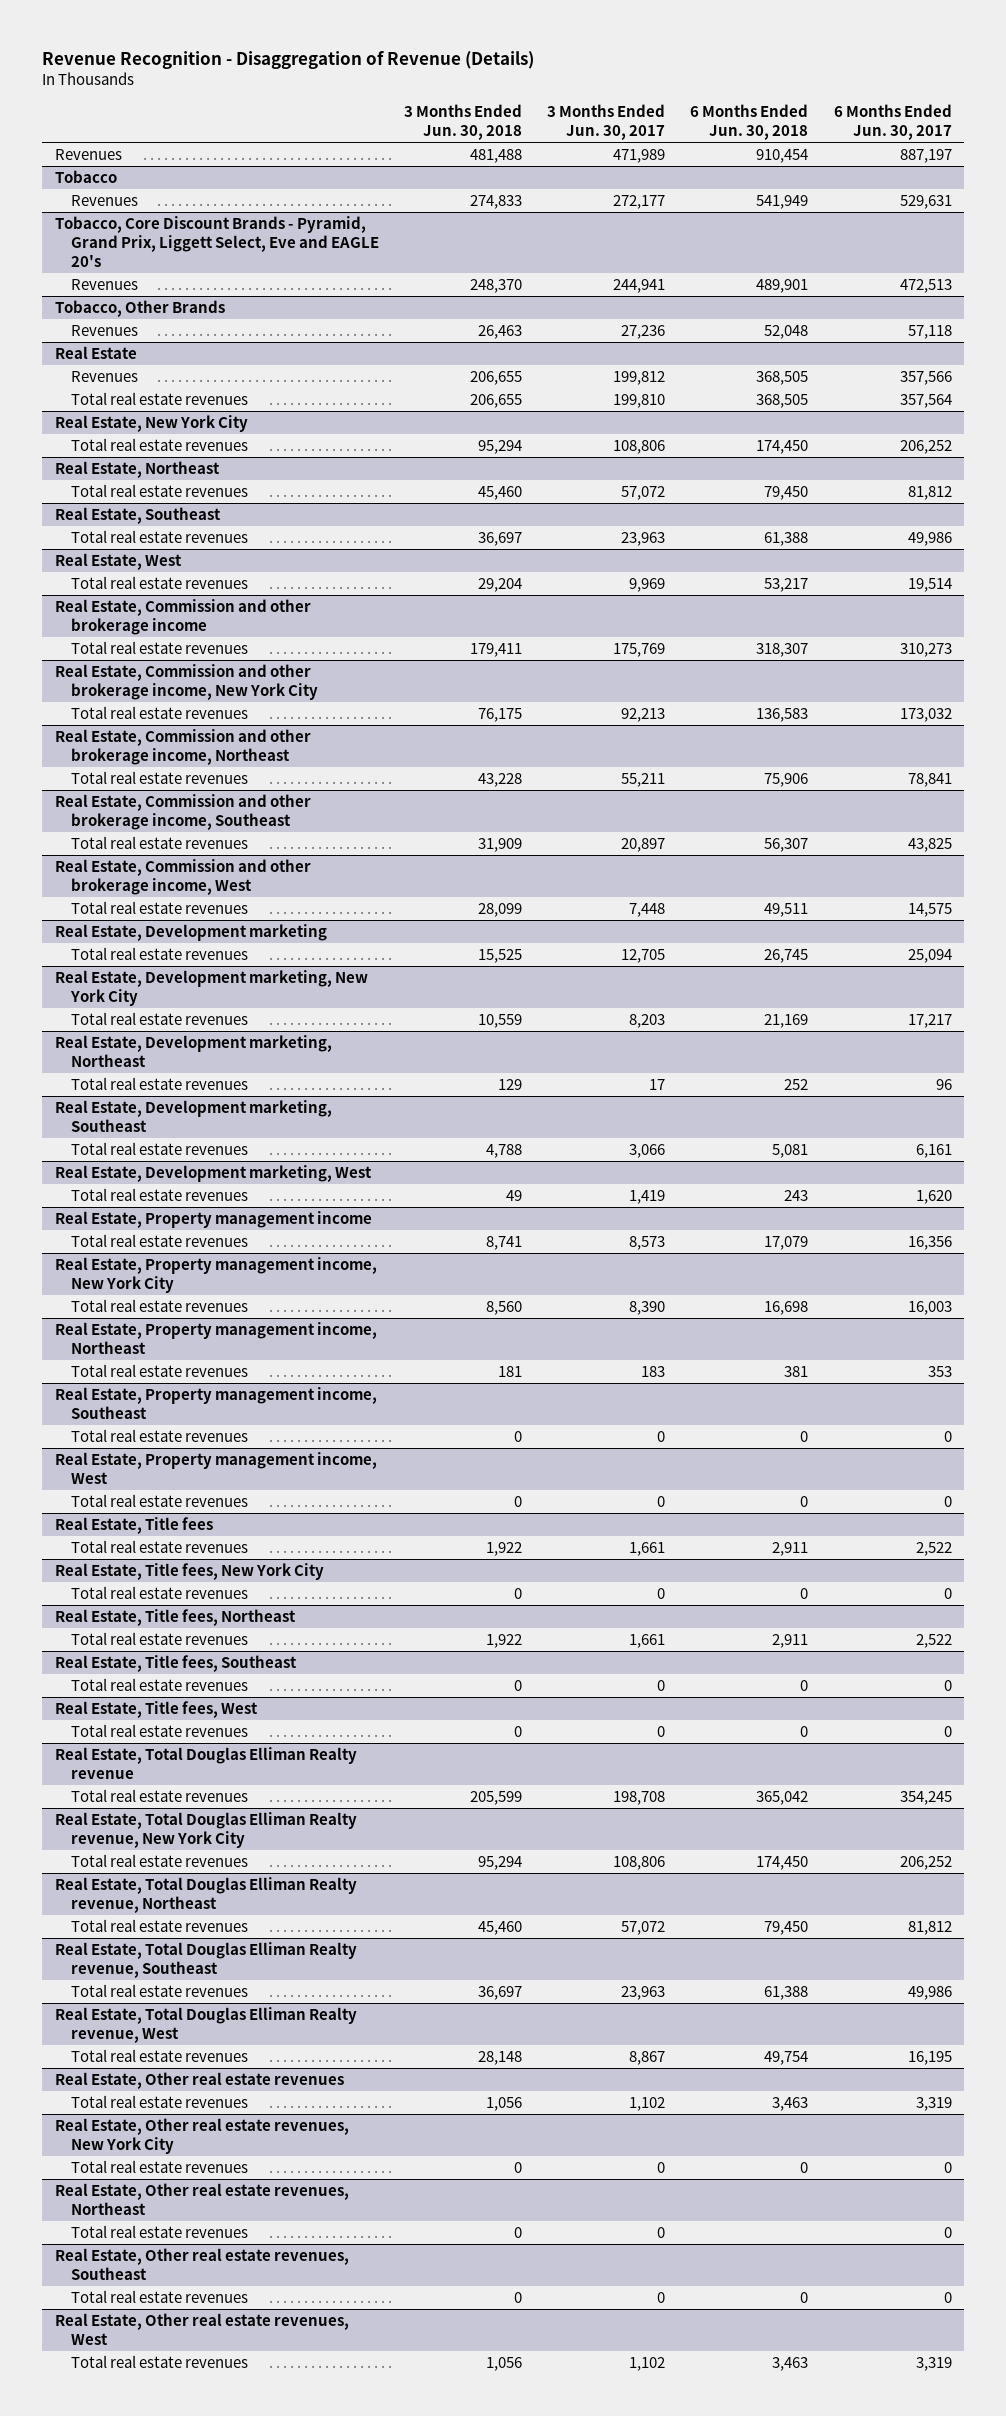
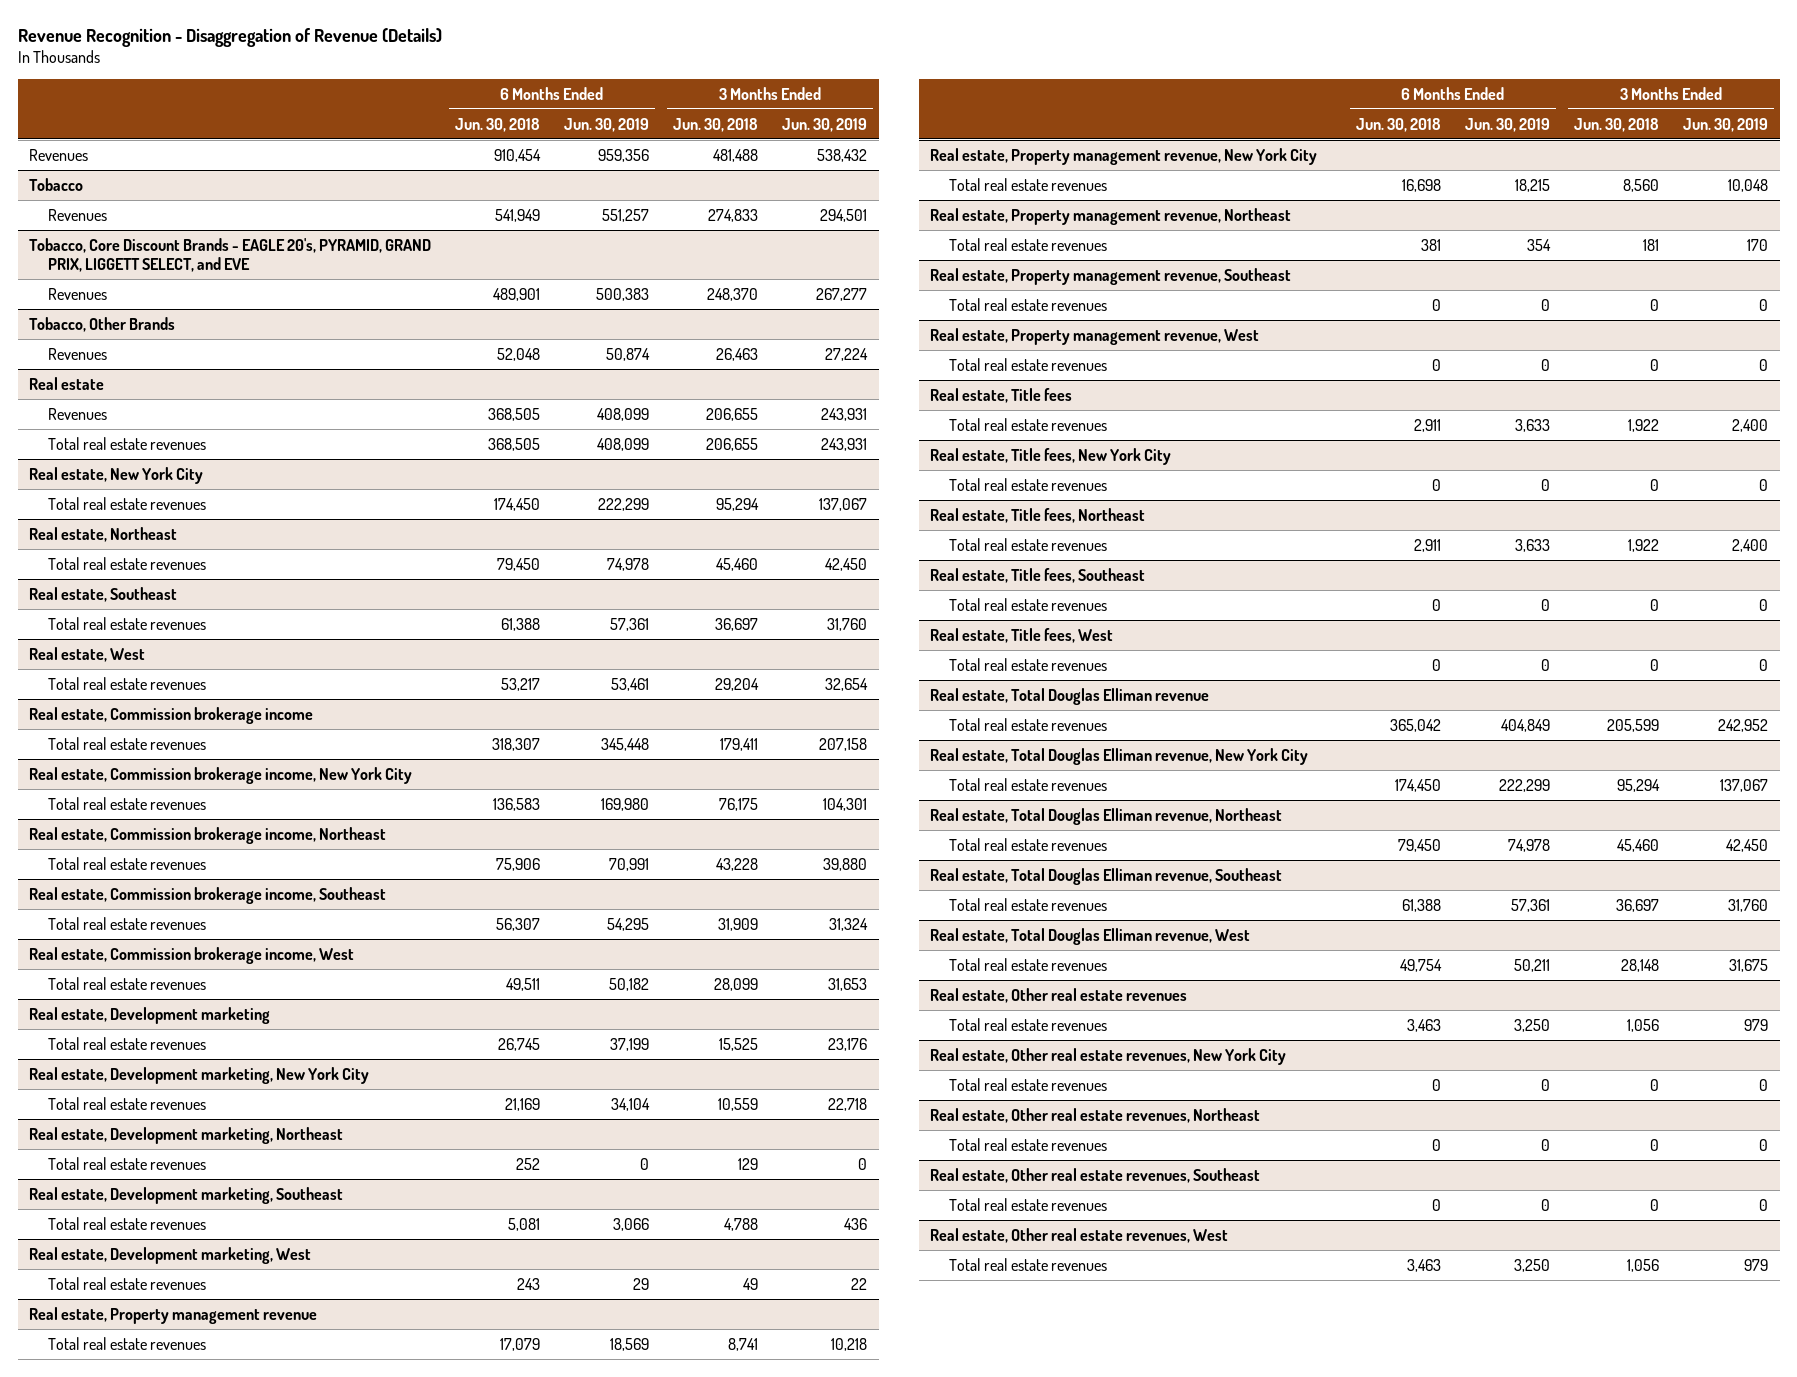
- | 3 Months Ended Jun. 30, 2018 | 3 Months Ended Jun. 30, 2017 | 6 Months Ended Jun. 30, 2018 | 6 Months Ended Jun. 30, 2017
+ | 6 Months Ended Jun. 30, 2018 | 6 Months Ended Jun. 30, 2019 | 3 Months Ended Jun. 30, 2018 | 3 Months Ended Jun. 30, 2019
- Tobacco, Core Discount Brands - Pyramid, Grand Prix, Liggett Select, Eve and EAGLE 20's
+ Tobacco, Core Discount Brands - EAGLE 20's, PYRAMID, GRAND PRIX, LIGGETT SELECT, and EVE
- Real Estate
+ Real estate
- Real Estate, New York City
+ Real estate, New York City
- Real Estate, Northeast
+ Real estate, Northeast
- Real Estate, Southeast
+ Real estate, Southeast
- Real Estate, West
+ Real estate, West
- Real Estate, Commission and other brokerage income
+ Real estate, Commission brokerage income
- Real Estate, Commission and other brokerage income, New York City
+ Real estate, Commission brokerage income, New York City
- Real Estate, Commission and other brokerage income, Northeast
+ Real estate, Commission brokerage income, Northeast
- Real Estate, Commission and other brokerage income, Southeast
+ Real estate, Commission brokerage income, Southeast
- Real Estate, Commission and other brokerage income, West
+ Real estate, Commission brokerage income, West
- Real Estate, Development marketing
+ Real estate, Development marketing
- Real Estate, Development marketing, New York City
+ Real estate, Development marketing, New York City
- Real Estate, Development marketing, Northeast
+ Real estate, Development marketing, Northeast
- Real Estate, Development marketing, Southeast
+ Real estate, Development marketing, Southeast
- Real Estate, Development marketing, West
+ Real estate, Development marketing, West
- Real Estate, Property management income
+ Real estate, Property management revenue
- Real Estate, Property management income, New York City
+ Real estate, Property management revenue, New York City
- Real Estate, Property management income, Northeast
+ Real estate, Property management revenue, Northeast
- Real Estate, Property management income, Southeast
+ Real estate, Property management revenue, Southeast
- Real Estate, Property management income, West
+ Real estate, Property management revenue, West
- Real Estate, Title fees
+ Real estate, Title fees
- Real Estate, Title fees, New York City
+ Real estate, Title fees, New York City
- Real Estate, Title fees, Northeast
+ Real estate, Title fees, Northeast
- Real Estate, Title fees, Southeast
+ Real estate, Title fees, Southeast
- Real Estate, Title fees, West
+ Real estate, Title fees, West
- Real Estate, Total Douglas Elliman Realty revenue
+ Real estate, Total Douglas Elliman revenue
- Real Estate, Total Douglas Elliman Realty revenue, New York City
+ Real estate, Total Douglas Elliman revenue, New York City
- Real Estate, Total Douglas Elliman Realty revenue, Northeast
+ Real estate, Total Douglas Elliman revenue, Northeast
- Real Estate, Total Douglas Elliman Realty revenue, Southeast
+ Real estate, Total Douglas Elliman revenue, Southeast
- Real Estate, Total Douglas Elliman Realty revenue, West
+ Real estate, Total Douglas Elliman revenue, West
- Real Estate, Other real estate revenues
+ Real estate, Other real estate revenues
- Real Estate, Other real estate revenues, New York City
+ Real estate, Other real estate revenues, New York City
- Real Estate, Other real estate revenues, Northeast
- Total real estate revenues | 0 | 0 | | 0
- Real Estate, Other real estate revenues, Southeast
+ Real estate, Other real estate revenues, Northeast
- Real Estate, Other real estate revenues, West
+ Real estate, Other real estate revenues, Southeast
+ Total real estate revenues | 0 | 0 | 0 | 0
+ Real estate, Other real estate revenues, West

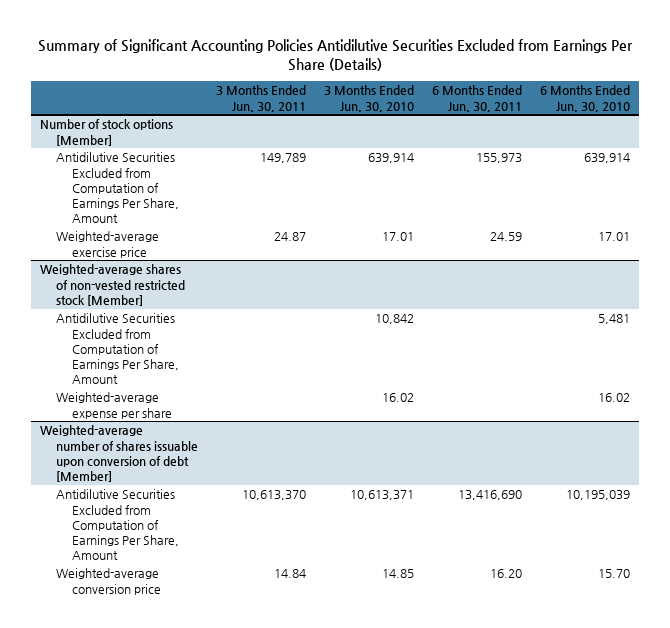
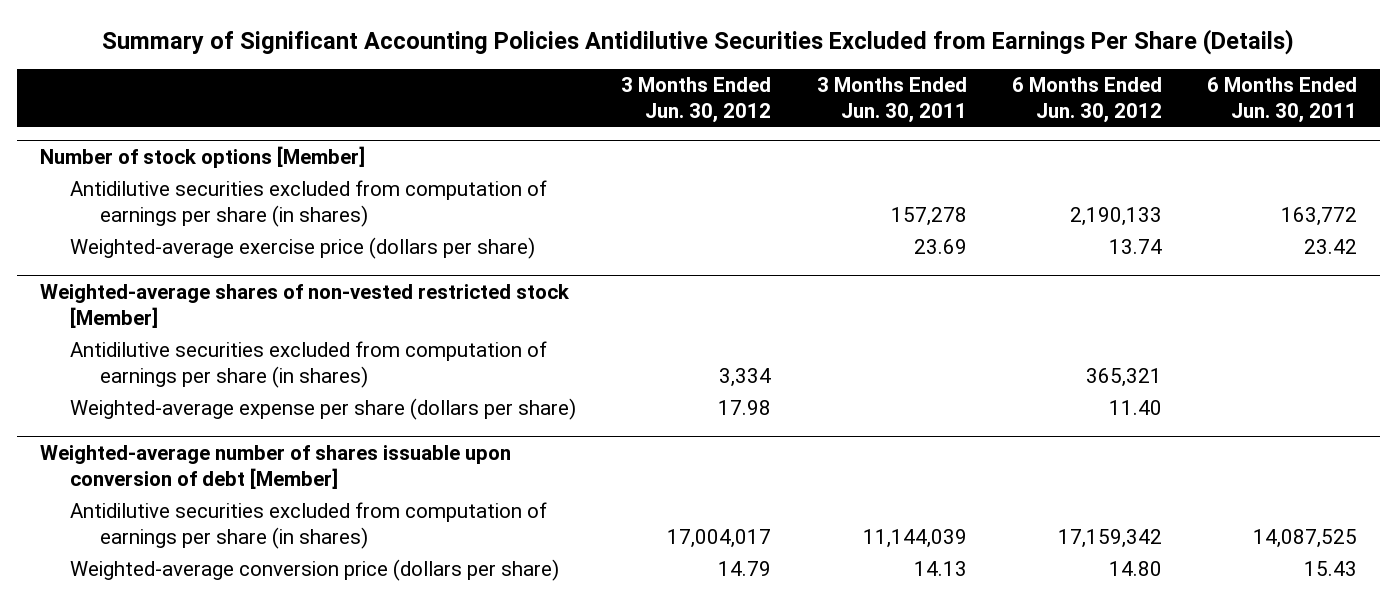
- | 3 Months Ended Jun. 30, 2011 | 3 Months Ended Jun. 30, 2010 | 6 Months Ended Jun. 30, 2011 | 6 Months Ended Jun. 30, 2010
+ | 3 Months Ended Jun. 30, 2012 | 3 Months Ended Jun. 30, 2011 | 6 Months Ended Jun. 30, 2012 | 6 Months Ended Jun. 30, 2011
@ Number of stock options [Member]
- Antidilutive Securities Excluded from Computation of Earnings Per Share, Amount | 149,789 | 639,914 | 155,973 | 639,914
- Weighted-average exercise price | 24.87 | 17.01 | 24.59 | 17.01
+ Antidilutive securities excluded from computation of earnings per share (in shares) | | 157,278 | 2,190,133 | 163,772
+ Weighted-average exercise price (dollars per share) | | 23.69 | 13.74 | 23.42
@ Weighted-average shares of non-vested restricted stock [Member]
- Antidilutive Securities Excluded from Computation of Earnings Per Share, Amount | | 10,842 | | 5,481
- Weighted-average expense per share | | 16.02 | | 16.02
+ Antidilutive securities excluded from computation of earnings per share (in shares) | 3,334 | | 365,321 |
+ Weighted-average expense per share (dollars per share) | 17.98 | | 11.40 |
@ Weighted-average number of shares issuable upon conversion of debt [Member]
- Antidilutive Securities Excluded from Computation of Earnings Per Share, Amount | 10,613,370 | 10,613,371 | 13,416,690 | 10,195,039
- Weighted-average conversion price | 14.84 | 14.85 | 16.20 | 15.70
+ Antidilutive securities excluded from computation of earnings per share (in shares) | 17,004,017 | 11,144,039 | 17,159,342 | 14,087,525
+ Weighted-average conversion price (dollars per share) | 14.79 | 14.13 | 14.80 | 15.43

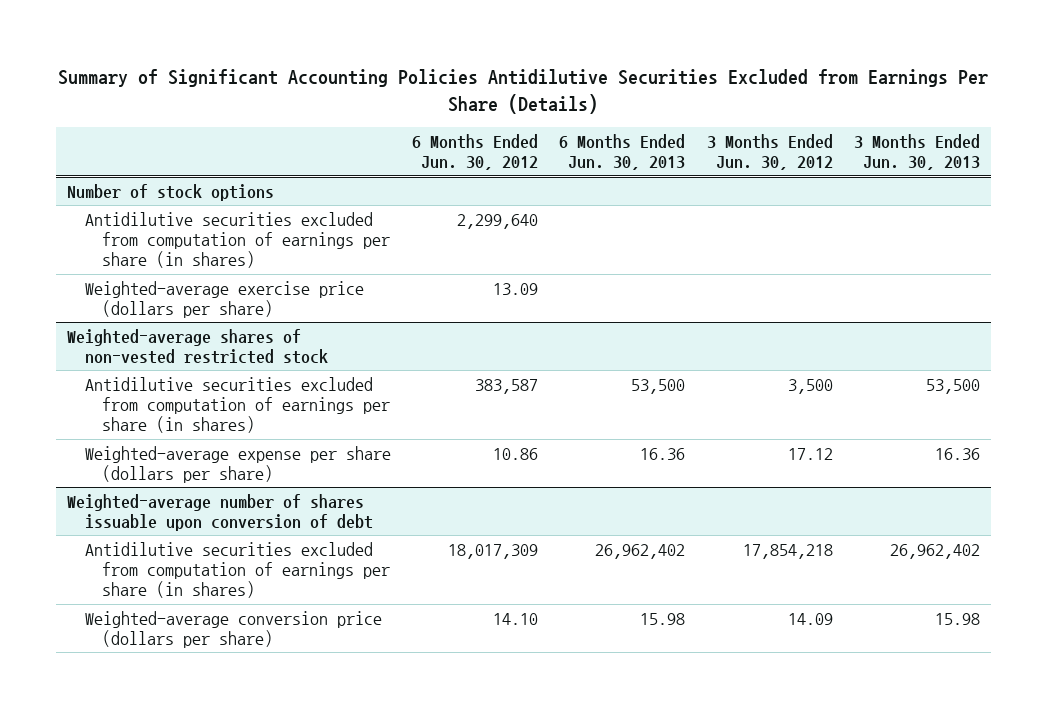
- | 3 Months Ended Jun. 30, 2012 | 3 Months Ended Jun. 30, 2011 | 6 Months Ended Jun. 30, 2012 | 6 Months Ended Jun. 30, 2011
+ | 6 Months Ended Jun. 30, 2012 | 6 Months Ended Jun. 30, 2013 | 3 Months Ended Jun. 30, 2012 | 3 Months Ended Jun. 30, 2013
- Number of stock options [Member]
- Antidilutive securities excluded from computation of earnings per share (in shares) | | 157,278 | 2,190,133 | 163,772
- Weighted-average exercise price (dollars per share) | | 23.69 | 13.74 | 23.42
- Weighted-average shares of non-vested restricted stock [Member]
- Antidilutive securities excluded from computation of earnings per share (in shares) | 3,334 | | 365,321 |
- Weighted-average expense per share (dollars per share) | 17.98 | | 11.40 |
- Weighted-average number of shares issuable upon conversion of debt [Member]
- Antidilutive securities excluded from computation of earnings per share (in shares) | 17,004,017 | 11,144,039 | 17,159,342 | 14,087,525
- Weighted-average conversion price (dollars per share) | 14.79 | 14.13 | 14.80 | 15.43
+ Number of stock options
+ Antidilutive securities excluded from computation of earnings per share (in shares) | 2,299,640 | | |
+ Weighted-average exercise price (dollars per share) | 13.09 | | |
+ Weighted-average shares of non-vested restricted stock
+ Antidilutive securities excluded from computation of earnings per share (in shares) | 383,587 | 53,500 | 3,500 | 53,500
+ Weighted-average expense per share (dollars per share) | 10.86 | 16.36 | 17.12 | 16.36
+ Weighted-average number of shares issuable upon conversion of debt
+ Antidilutive securities excluded from computation of earnings per share (in shares) | 18,017,309 | 26,962,402 | 17,854,218 | 26,962,402
+ Weighted-average conversion price (dollars per share) | 14.10 | 15.98 | 14.09 | 15.98

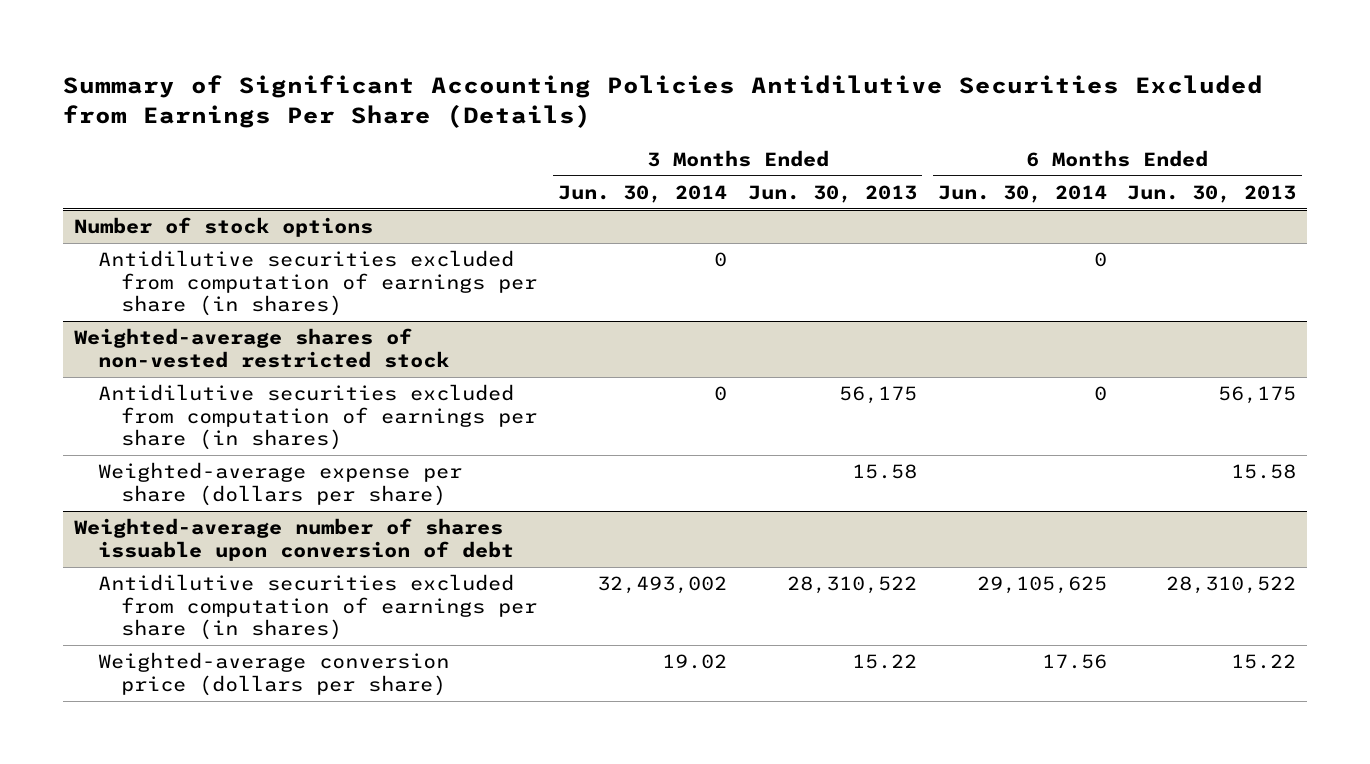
- | 6 Months Ended Jun. 30, 2012 | 6 Months Ended Jun. 30, 2013 | 3 Months Ended Jun. 30, 2012 | 3 Months Ended Jun. 30, 2013
+ | 3 Months Ended Jun. 30, 2014 | 3 Months Ended Jun. 30, 2013 | 6 Months Ended Jun. 30, 2014 | 6 Months Ended Jun. 30, 2013
@ Number of stock options
- Weighted-average exercise price (dollars per share) | 13.09 | | |
@ Weighted-average shares of non-vested restricted stock
- Antidilutive securities excluded from computation of earnings per share (in shares) | 383,587 | 53,500 | 3,500 | 53,500
- Weighted-average expense per share (dollars per share) | 10.86 | 16.36 | 17.12 | 16.36
+ Antidilutive securities excluded from computation of earnings per share (in shares) | 0 | 56,175 | 0 | 56,175
+ Weighted-average expense per share (dollars per share) | | 15.58 | | 15.58
@ Weighted-average number of shares issuable upon conversion of debt
- Antidilutive securities excluded from computation of earnings per share (in shares) | 18,017,309 | 26,962,402 | 17,854,218 | 26,962,402
- Weighted-average conversion price (dollars per share) | 14.10 | 15.98 | 14.09 | 15.98
+ Antidilutive securities excluded from computation of earnings per share (in shares) | 32,493,002 | 28,310,522 | 29,105,625 | 28,310,522
+ Weighted-average conversion price (dollars per share) | 19.02 | 15.22 | 17.56 | 15.22

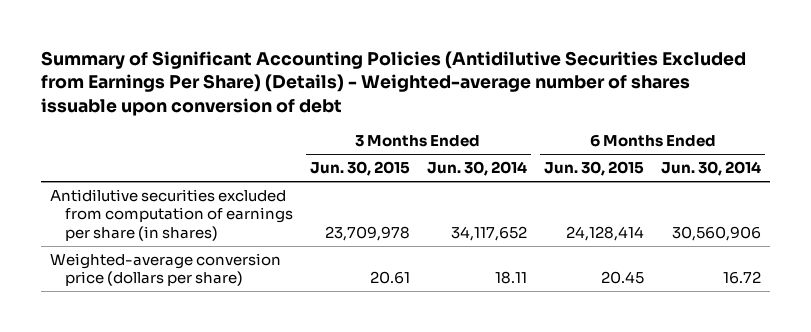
- Summary of Significant Accounting Policies Antidilutive Securities Excluded from Earnings Per Share (Details)
+ Summary of Significant Accounting Policies (Antidilutive Securities Excluded from Earnings Per Share) (Details) - Weighted-average number of shares issuable upon conversion of debt
- | 3 Months Ended Jun. 30, 2014 | 3 Months Ended Jun. 30, 2013 | 6 Months Ended Jun. 30, 2014 | 6 Months Ended Jun. 30, 2013
+ | 3 Months Ended Jun. 30, 2015 | 3 Months Ended Jun. 30, 2014 | 6 Months Ended Jun. 30, 2015 | 6 Months Ended Jun. 30, 2014
- Number of stock options
- Antidilutive securities excluded from computation of earnings per share (in shares) | 0 | | 0 |
- Weighted-average shares of non-vested restricted stock
- Antidilutive securities excluded from computation of earnings per share (in shares) | 0 | 56,175 | 0 | 56,175
- Weighted-average expense per share (dollars per share) | | 15.58 | | 15.58
- Weighted-average number of shares issuable upon conversion of debt
- Antidilutive securities excluded from computation of earnings per share (in shares) | 32,493,002 | 28,310,522 | 29,105,625 | 28,310,522
- Weighted-average conversion price (dollars per share) | 19.02 | 15.22 | 17.56 | 15.22
+ Antidilutive securities excluded from computation of earnings per share (in shares) | 23,709,978 | 34,117,652 | 24,128,414 | 30,560,906
+ Weighted-average conversion price (dollars per share) | 20.61 | 18.11 | 20.45 | 16.72

